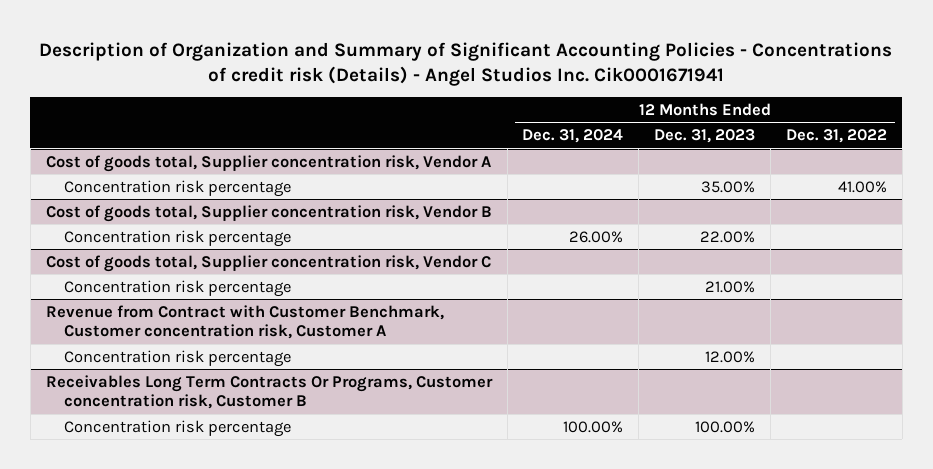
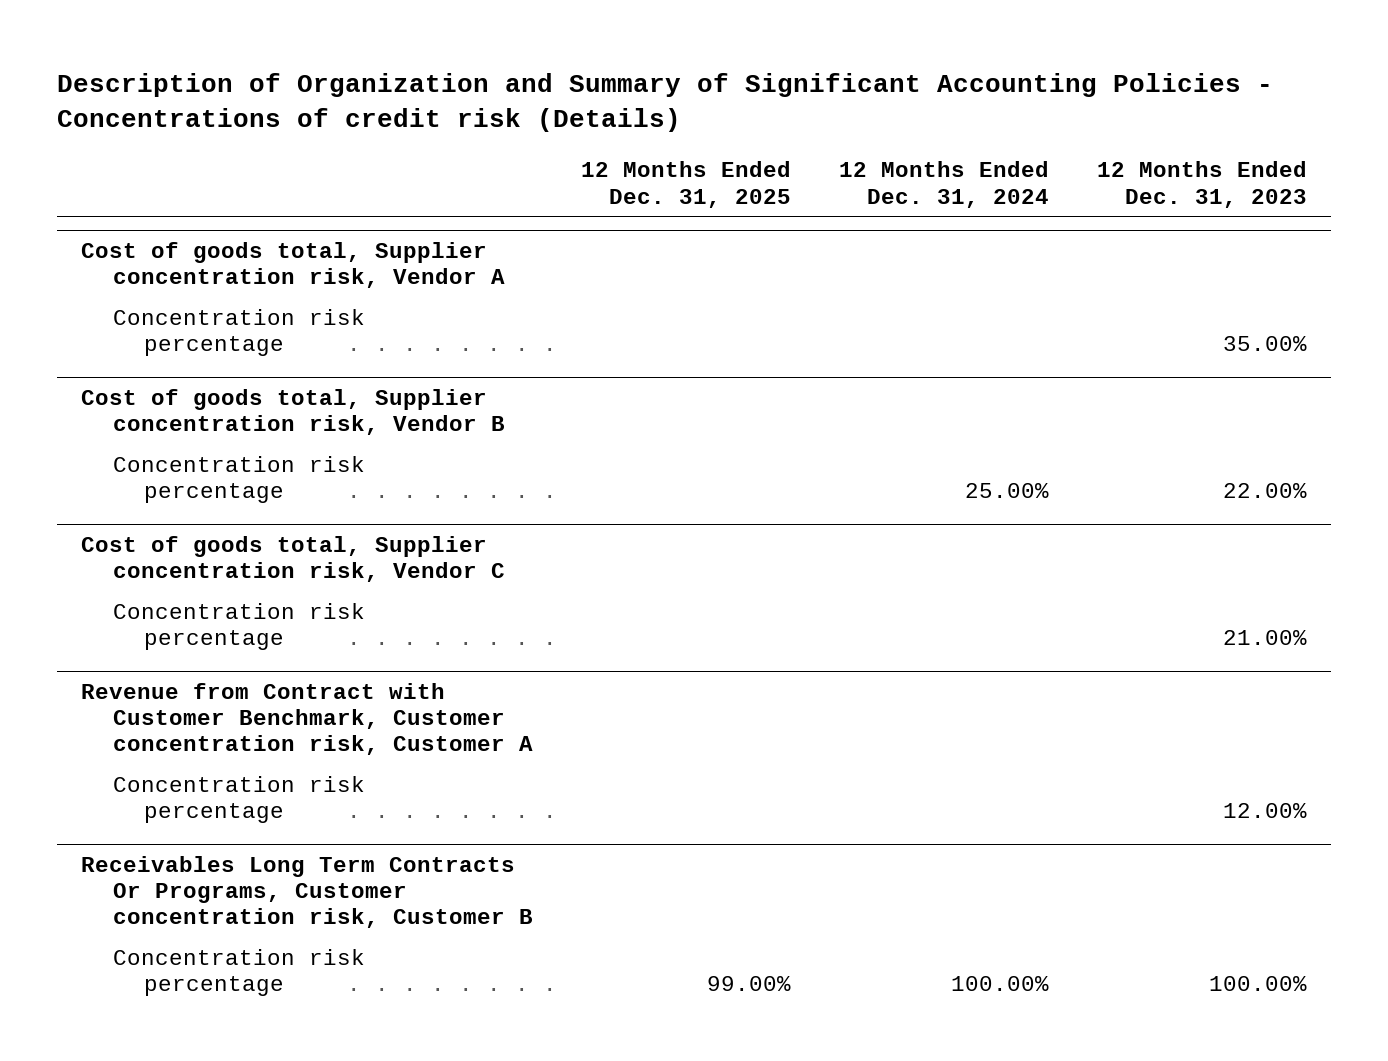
- Description of Organization and Summary of Significant Accounting Policies - Concentrations of credit risk (Details) - Angel Studios Inc. Cik0001671941
+ Description of Organization and Summary of Significant Accounting Policies - Concentrations of credit risk (Details)
- | 12 Months Ended Dec. 31, 2024 | 12 Months Ended Dec. 31, 2023 | 12 Months Ended Dec. 31, 2022
+ | 12 Months Ended Dec. 31, 2025 | 12 Months Ended Dec. 31, 2024 | 12 Months Ended Dec. 31, 2023
@ Cost of goods total, Supplier concentration risk, Vendor B
- Concentration risk percentage | 26.00% | 22.00% |
+ Concentration risk percentage | | 25.00% | 22.00%

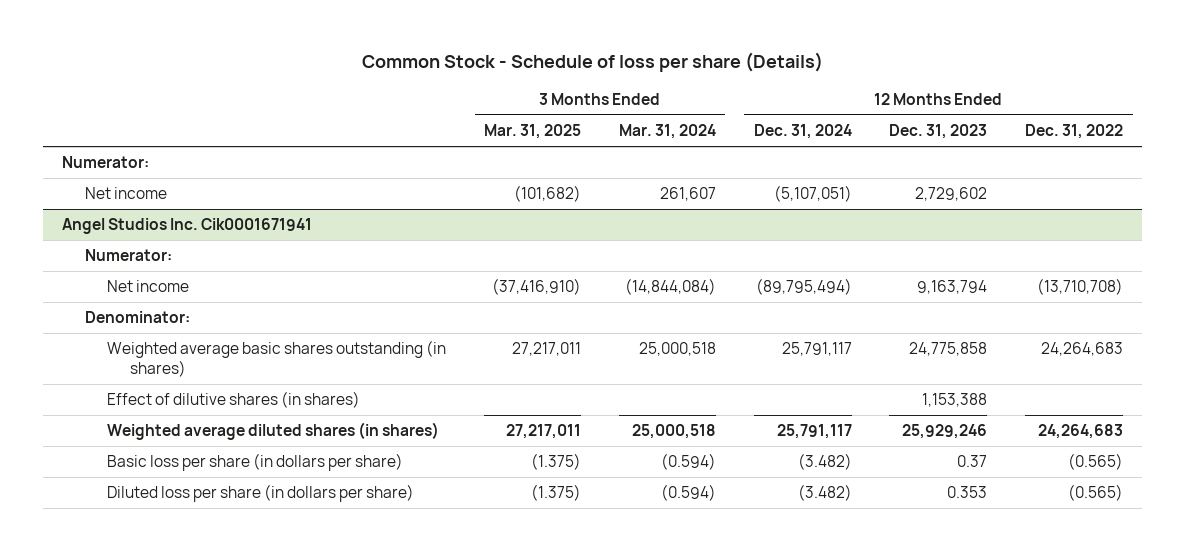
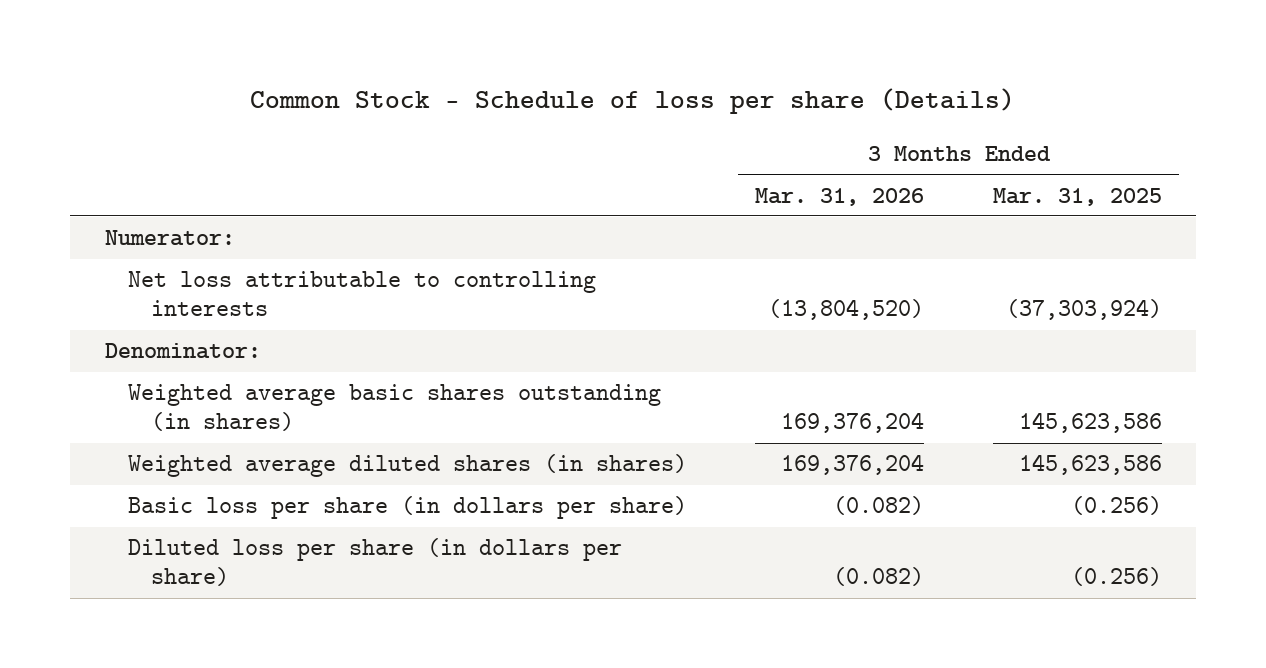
- | 3 Months Ended Mar. 31, 2025 | 3 Months Ended Mar. 31, 2024 | 12 Months Ended Dec. 31, 2024 | 12 Months Ended Dec. 31, 2023 | 12 Months Ended Dec. 31, 2022
+ | 3 Months Ended Mar. 31, 2026 | 3 Months Ended Mar. 31, 2025
- Net income | (101,682) | 261,607 | (5,107,051) | 2,729,602 |
- Angel Studios Inc. Cik0001671941
- Numerator:
- Net income | (37,416,910) | (14,844,084) | (89,795,494) | 9,163,794 | (13,710,708)
+ Net loss attributable to controlling interests | (13,804,520) | (37,303,924)
- Weighted average basic shares outstanding (in shares) | 27,217,011 | 25,000,518 | 25,791,117 | 24,775,858 | 24,264,683
- Effect of dilutive shares (in shares) | | | | 1,153,388 |
- Weighted average diluted shares (in shares) | 27,217,011 | 25,000,518 | 25,791,117 | 25,929,246 | 24,264,683
- Basic loss per share (in dollars per share) | (1.375) | (0.594) | (3.482) | 0.37 | (0.565)
- Diluted loss per share (in dollars per share) | (1.375) | (0.594) | (3.482) | 0.353 | (0.565)
+ Weighted average basic shares outstanding (in shares) | 169,376,204 | 145,623,586
+ Weighted average diluted shares (in shares) | 169,376,204 | 145,623,586
+ Basic loss per share (in dollars per share) | (0.082) | (0.256)
+ Diluted loss per share (in dollars per share) | (0.082) | (0.256)

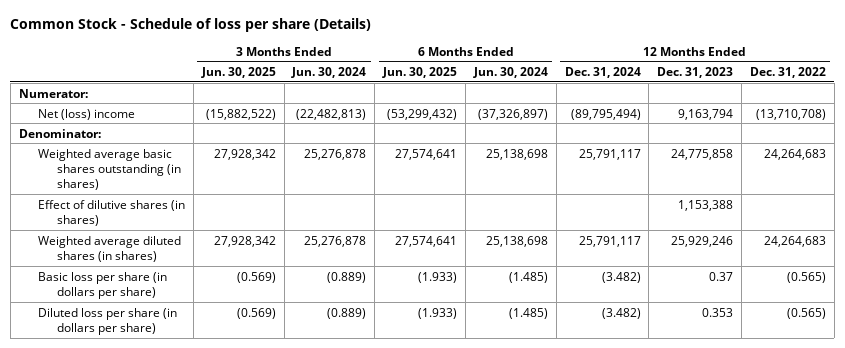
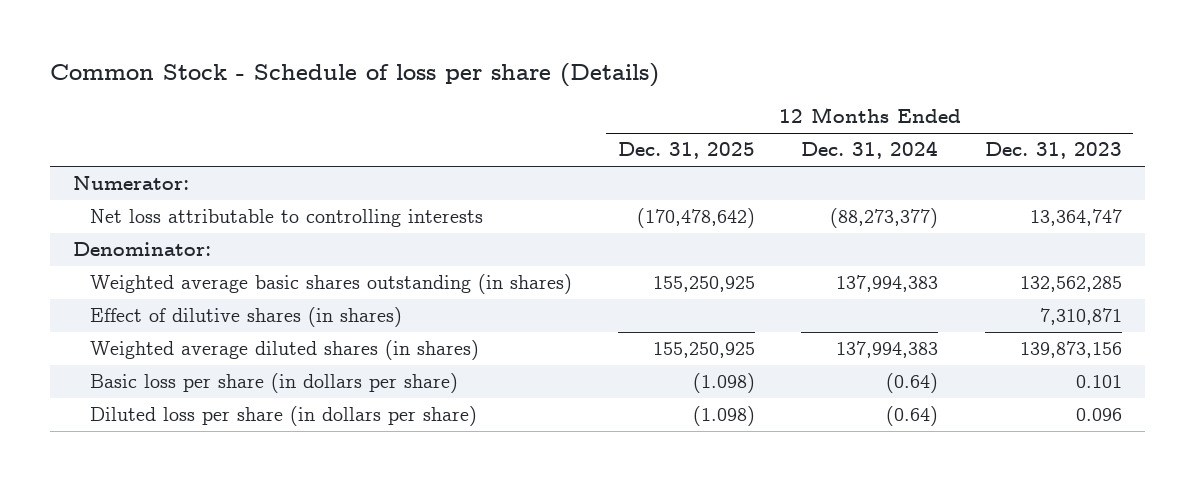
- | 3 Months Ended Jun. 30, 2025 | 3 Months Ended Jun. 30, 2024 | 6 Months Ended Jun. 30, 2025 | 6 Months Ended Jun. 30, 2024 | 12 Months Ended Dec. 31, 2024 | 12 Months Ended Dec. 31, 2023 | 12 Months Ended Dec. 31, 2022
+ | 12 Months Ended Dec. 31, 2025 | 12 Months Ended Dec. 31, 2024 | 12 Months Ended Dec. 31, 2023
- Net (loss) income | (15,882,522) | (22,482,813) | (53,299,432) | (37,326,897) | (89,795,494) | 9,163,794 | (13,710,708)
+ Net loss attributable to controlling interests | (170,478,642) | (88,273,377) | 13,364,747
- Weighted average basic shares outstanding (in shares) | 27,928,342 | 25,276,878 | 27,574,641 | 25,138,698 | 25,791,117 | 24,775,858 | 24,264,683
- Effect of dilutive shares (in shares) | | | | | | 1,153,388 |
- Weighted average diluted shares (in shares) | 27,928,342 | 25,276,878 | 27,574,641 | 25,138,698 | 25,791,117 | 25,929,246 | 24,264,683
- Basic loss per share (in dollars per share) | (0.569) | (0.889) | (1.933) | (1.485) | (3.482) | 0.37 | (0.565)
- Diluted loss per share (in dollars per share) | (0.569) | (0.889) | (1.933) | (1.485) | (3.482) | 0.353 | (0.565)
+ Weighted average basic shares outstanding (in shares) | 155,250,925 | 137,994,383 | 132,562,285
+ Effect of dilutive shares (in shares) | | | 7,310,871
+ Weighted average diluted shares (in shares) | 155,250,925 | 137,994,383 | 139,873,156
+ Basic loss per share (in dollars per share) | (1.098) | (0.64) | 0.101
+ Diluted loss per share (in dollars per share) | (1.098) | (0.64) | 0.096

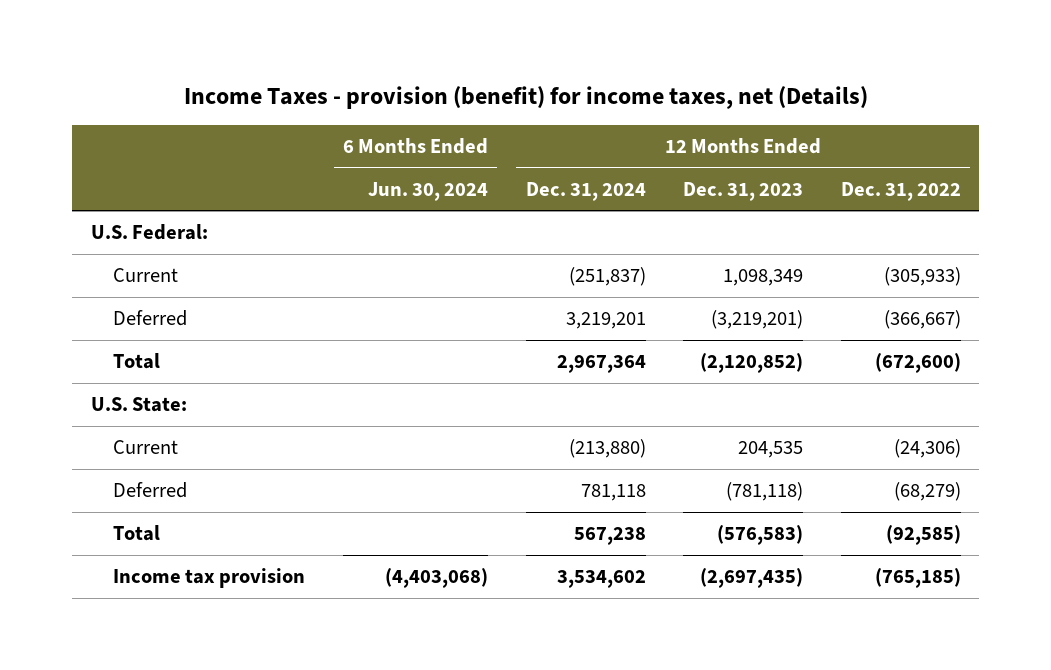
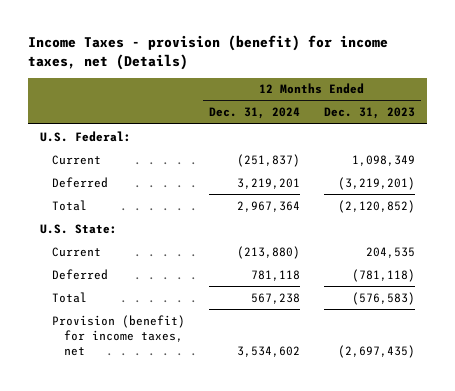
- | 6 Months Ended Jun. 30, 2024 | 12 Months Ended Dec. 31, 2024 | 12 Months Ended Dec. 31, 2023 | 12 Months Ended Dec. 31, 2022
+ | 12 Months Ended Dec. 31, 2024 | 12 Months Ended Dec. 31, 2023
- Income tax provision | (4,403,068) | 3,534,602 | (2,697,435) | (765,185)
+ Provision (benefit) for income taxes, net | 3,534,602 | (2,697,435)

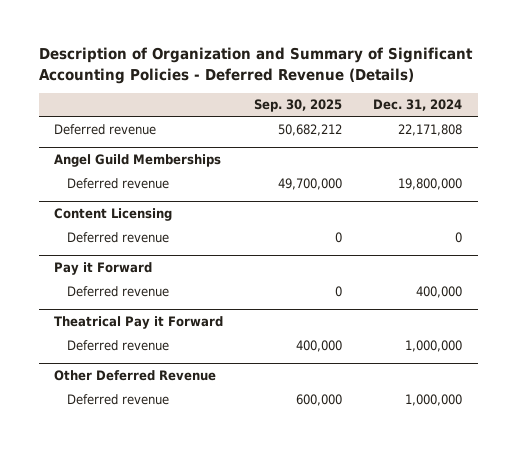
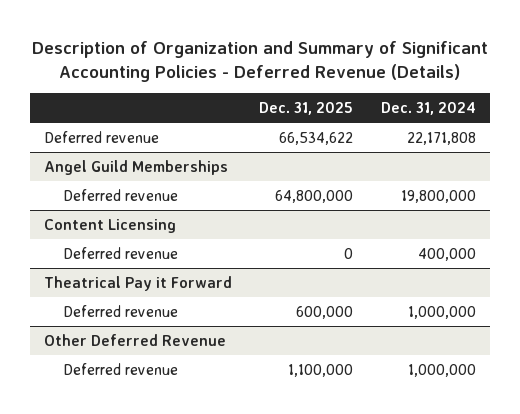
- | Sep. 30, 2025 | Dec. 31, 2024
+ | Dec. 31, 2025 | Dec. 31, 2024
@ Content Licensing
- Deferred revenue | 0 | 0
- Pay it Forward

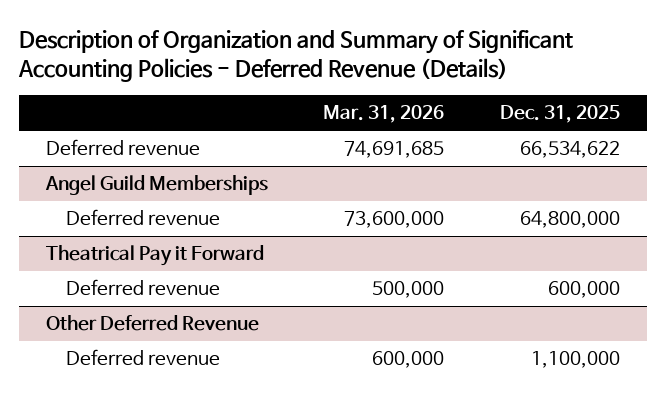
- | Dec. 31, 2025 | Dec. 31, 2024
+ | Mar. 31, 2026 | Dec. 31, 2025
- Content Licensing
- Deferred revenue | 0 | 400,000

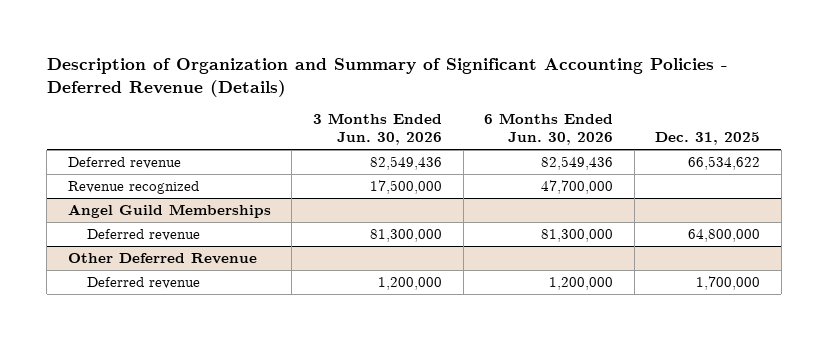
- | Mar. 31, 2026 | Dec. 31, 2025
+ | 3 Months Ended Jun. 30, 2026 | 6 Months Ended Jun. 30, 2026 | Dec. 31, 2025
+ Revenue recognized | 17,500,000 | 47,700,000 |
- Theatrical Pay it Forward
- Deferred revenue | 500,000 | 600,000
@ Other Deferred Revenue
- Deferred revenue | 600,000 | 1,100,000
+ Deferred revenue | 1,200,000 | 1,200,000 | 1,700,000

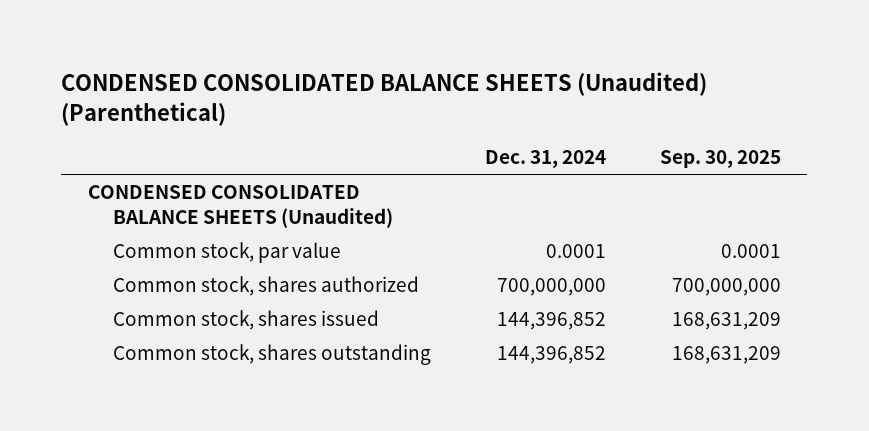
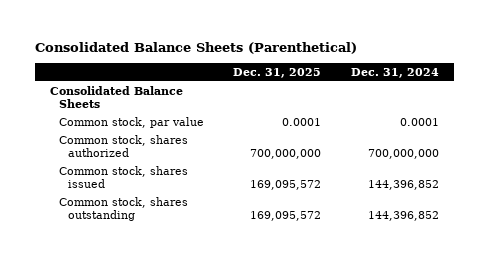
- CONDENSED CONSOLIDATED BALANCE SHEETS (Unaudited) (Parenthetical)
+ Consolidated Balance Sheets (Parenthetical)
- | Dec. 31, 2024 | Sep. 30, 2025
+ | Dec. 31, 2025 | Dec. 31, 2024
- CONDENSED CONSOLIDATED BALANCE SHEETS (Unaudited)
+ Consolidated Balance Sheets

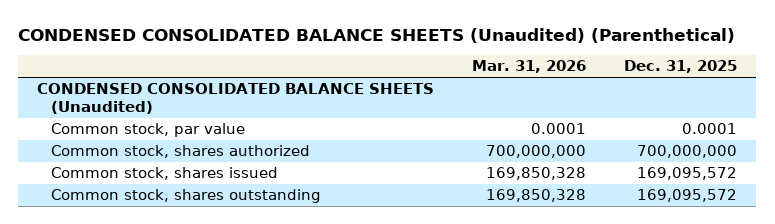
- Consolidated Balance Sheets (Parenthetical)
+ CONDENSED CONSOLIDATED BALANCE SHEETS (Unaudited) (Parenthetical)
- | Dec. 31, 2025 | Dec. 31, 2024
+ | Mar. 31, 2026 | Dec. 31, 2025
- Consolidated Balance Sheets
+ CONDENSED CONSOLIDATED BALANCE SHEETS (Unaudited)

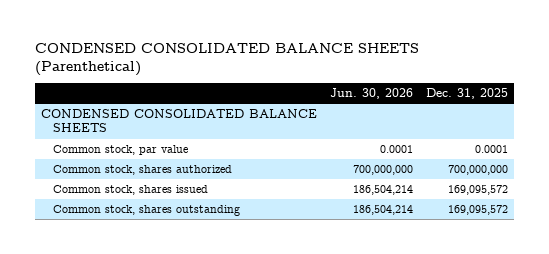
- CONDENSED CONSOLIDATED BALANCE SHEETS (Unaudited) (Parenthetical)
+ CONDENSED CONSOLIDATED BALANCE SHEETS (Parenthetical)
- | Mar. 31, 2026 | Dec. 31, 2025
+ | Jun. 30, 2026 | Dec. 31, 2025
- CONDENSED CONSOLIDATED BALANCE SHEETS (Unaudited)
+ CONDENSED CONSOLIDATED BALANCE SHEETS

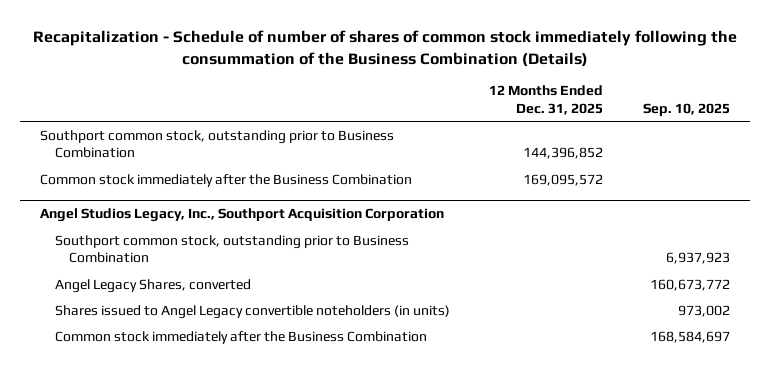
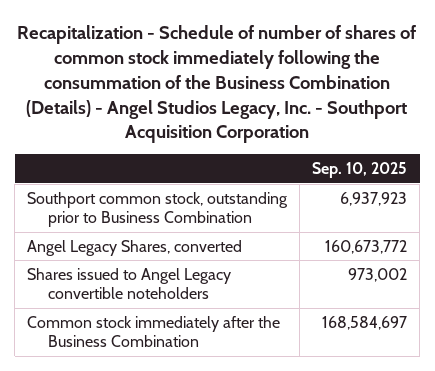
- Recapitalization - Schedule of number of shares of common stock immediately following the consummation of the Business Combination (Details)
+ Recapitalization - Schedule of number of shares of common stock immediately following the consummation of the Business Combination (Details) - Angel Studios Legacy, Inc. - Southport Acquisition Corporation
- | 12 Months Ended Dec. 31, 2025 | Sep. 10, 2025
+ | Sep. 10, 2025
- Southport common stock, outstanding prior to Business Combination | 144,396,852 |
- Common stock immediately after the Business Combination | 169,095,572 |
- Angel Studios Legacy, Inc., Southport Acquisition Corporation
- Shares issued to Angel Legacy convertible noteholders (in units) | | 973,002
+ Shares issued to Angel Legacy convertible noteholders | 973,002

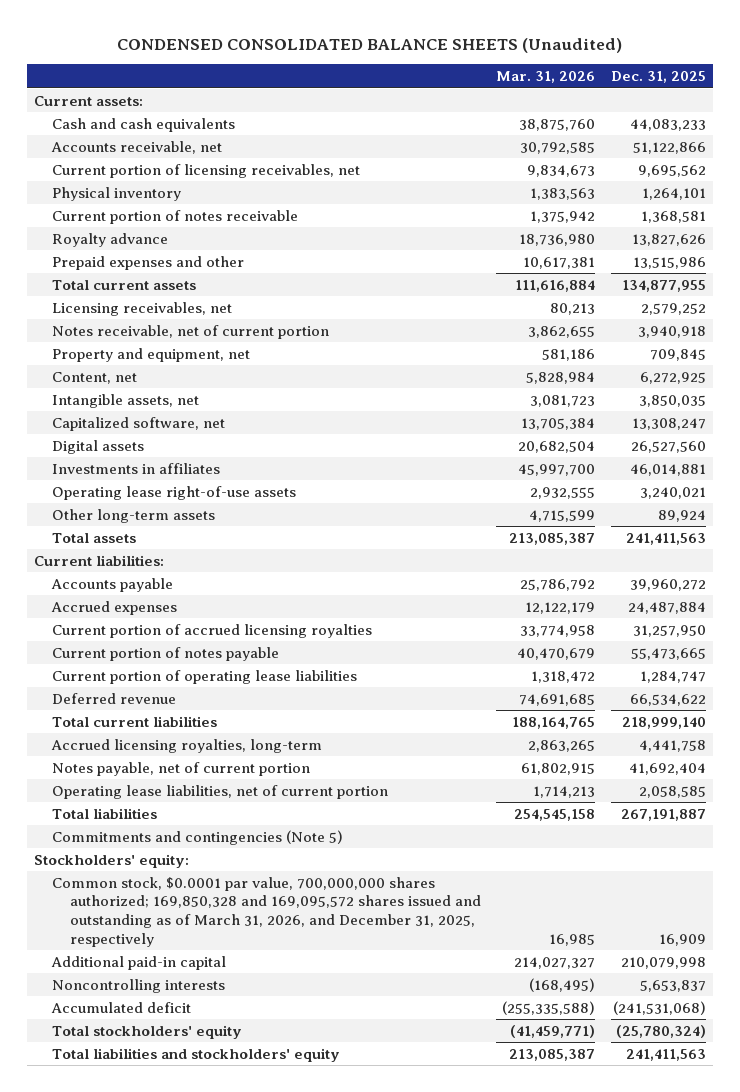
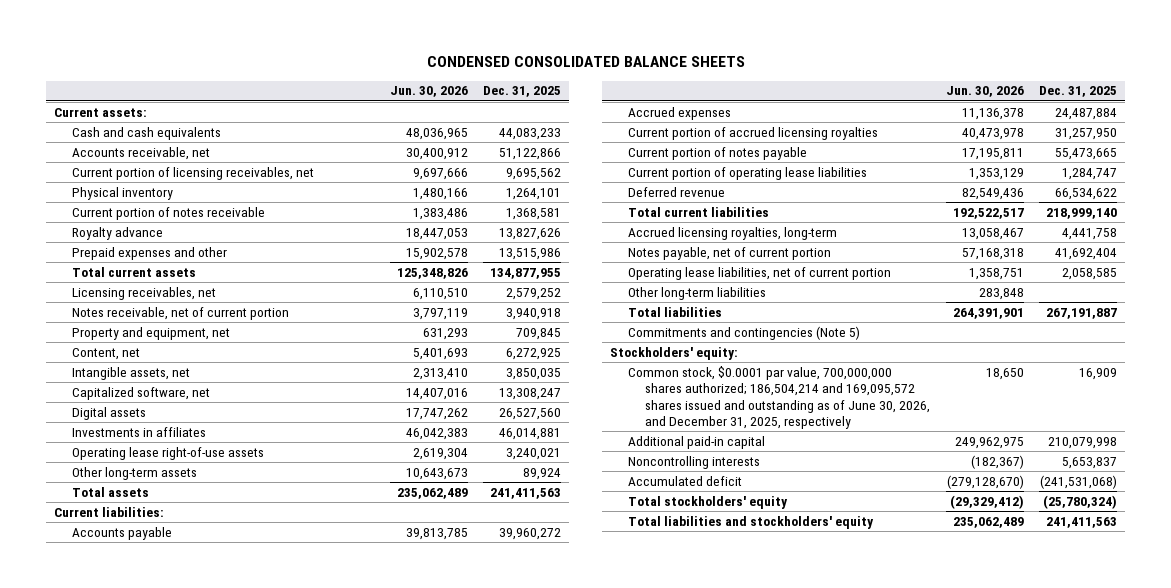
- CONDENSED CONSOLIDATED BALANCE SHEETS (Unaudited)
+ CONDENSED CONSOLIDATED BALANCE SHEETS
- | Mar. 31, 2026 | Dec. 31, 2025
+ | Jun. 30, 2026 | Dec. 31, 2025
+ Other long-term liabilities | 283,848 |
- Common stock, $0.0001 par value, 700,000,000 shares authorized; 169,850,328 and 169,095,572 shares issued and outstanding as of March 31, 2026, and December 31, 2025, respectively | 16,985 | 16,909
+ Common stock, $0.0001 par value, 700,000,000 shares authorized; 186,504,214 and 169,095,572 shares issued and outstanding as of June 30, 2026, and December 31, 2025, respectively | 18,650 | 16,909

